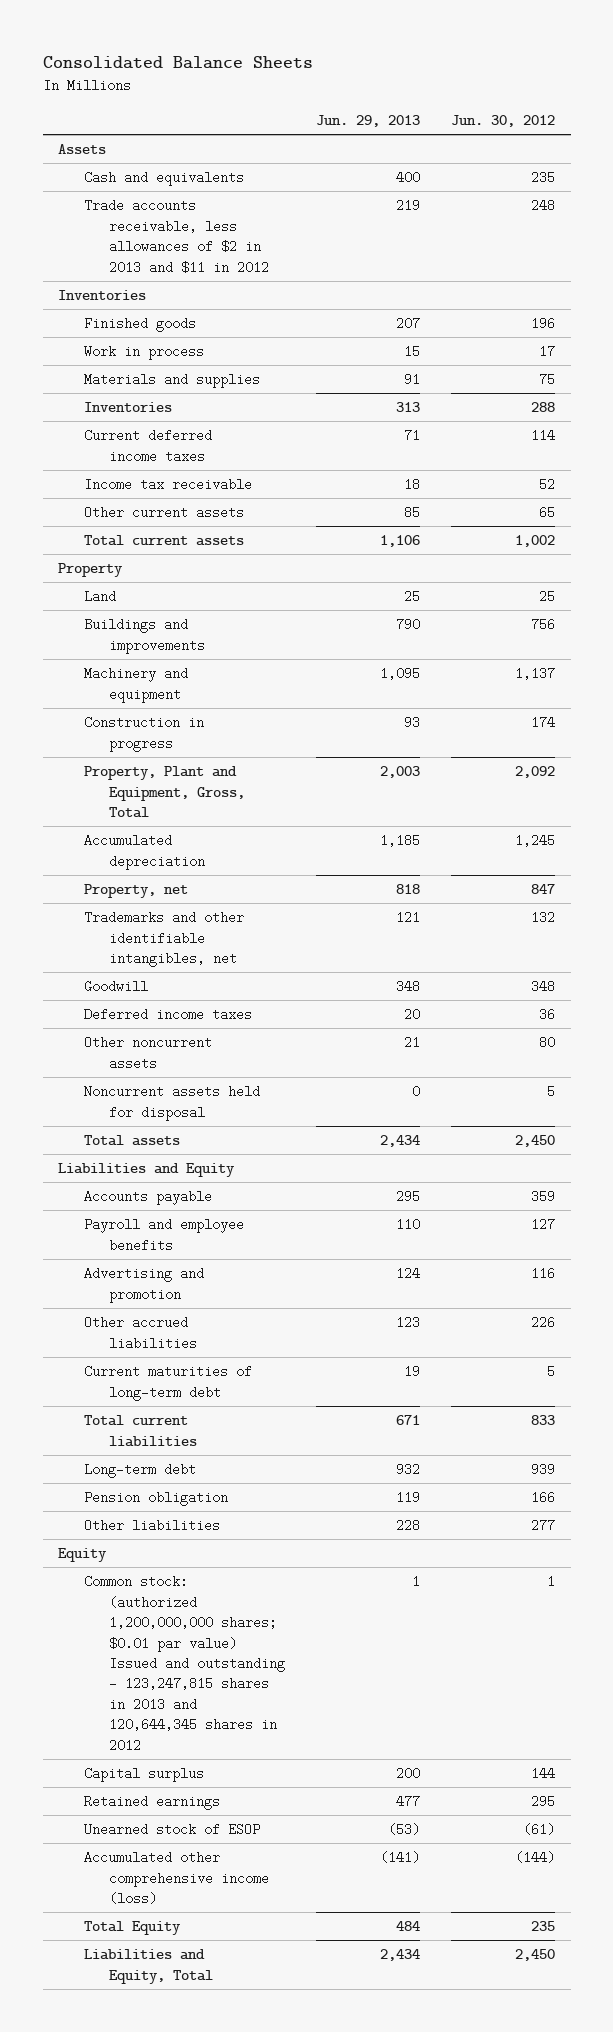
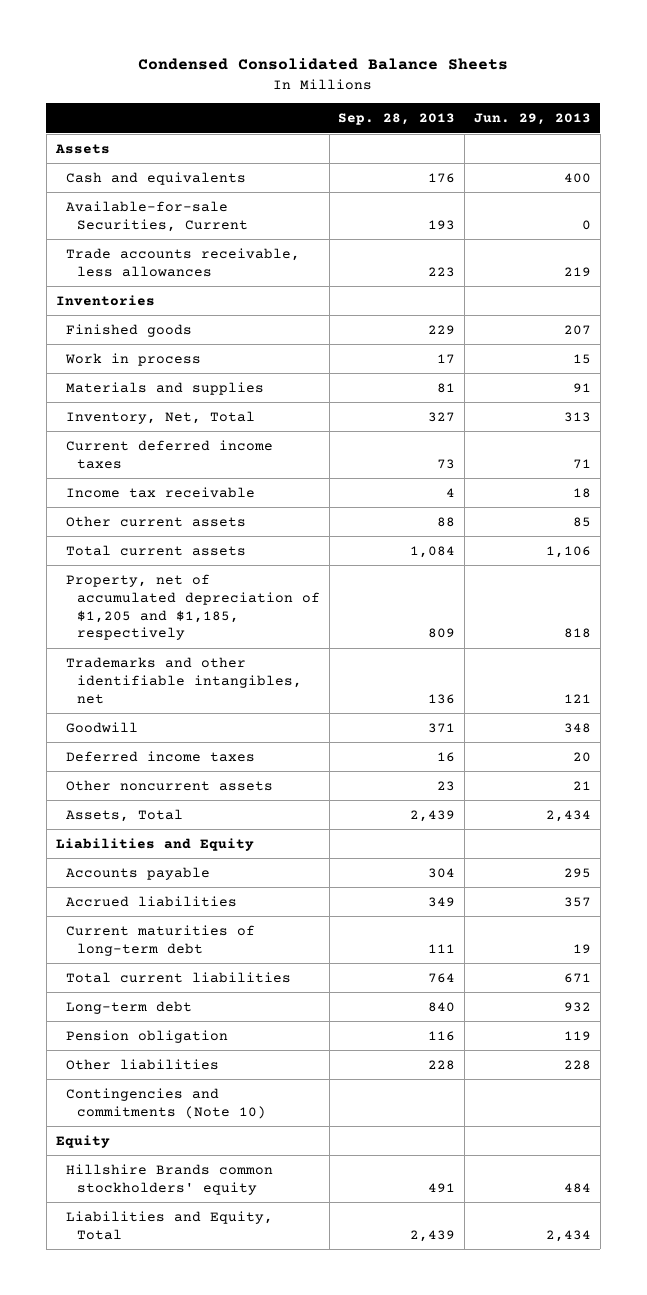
- Consolidated Balance Sheets
+ Condensed Consolidated Balance Sheets
- | Jun. 29, 2013 | Jun. 30, 2012
+ | Sep. 28, 2013 | Jun. 29, 2013
- Trade accounts receivable, less allowances of $2 in 2013 and $11 in 2012 | 219 | 248
+ Available-for-sale Securities, Current | 193 | 0
+ Trade accounts receivable, less allowances | 223 | 219
- Inventories | 313 | 288
+ Inventory, Net, Total | 327 | 313
- Property
- Land | 25 | 25
- Buildings and improvements | 790 | 756
- Machinery and equipment | 1,095 | 1,137
- Construction in progress | 93 | 174
- Property, Plant and Equipment, Gross, Total | 2,003 | 2,092
- Accumulated depreciation | 1,185 | 1,245
- Property, net | 818 | 847
+ Property, net of accumulated depreciation of $1,205 and $1,185, respectively | 809 | 818
- Noncurrent assets held for disposal | 0 | 5
- Total assets | 2,434 | 2,450
+ Assets, Total | 2,439 | 2,434
- Payroll and employee benefits | 110 | 127
- Advertising and promotion | 124 | 116
- Other accrued liabilities | 123 | 226
+ Accrued liabilities | 349 | 357
+ Contingencies and commitments (Note 10)
- Common stock: (authorized 1,200,000,000 shares; $0.01 par value) Issued and outstanding - 123,247,815 shares in 2013 and 120,644,345 shares in 2012 | 1 | 1
- Capital surplus | 200 | 144
- Retained earnings | 477 | 295
- Unearned stock of ESOP | (53) | (61)
- Accumulated other comprehensive income (loss) | (141) | (144)
- Total Equity | 484 | 235
+ Hillshire Brands common stockholders' equity | 491 | 484

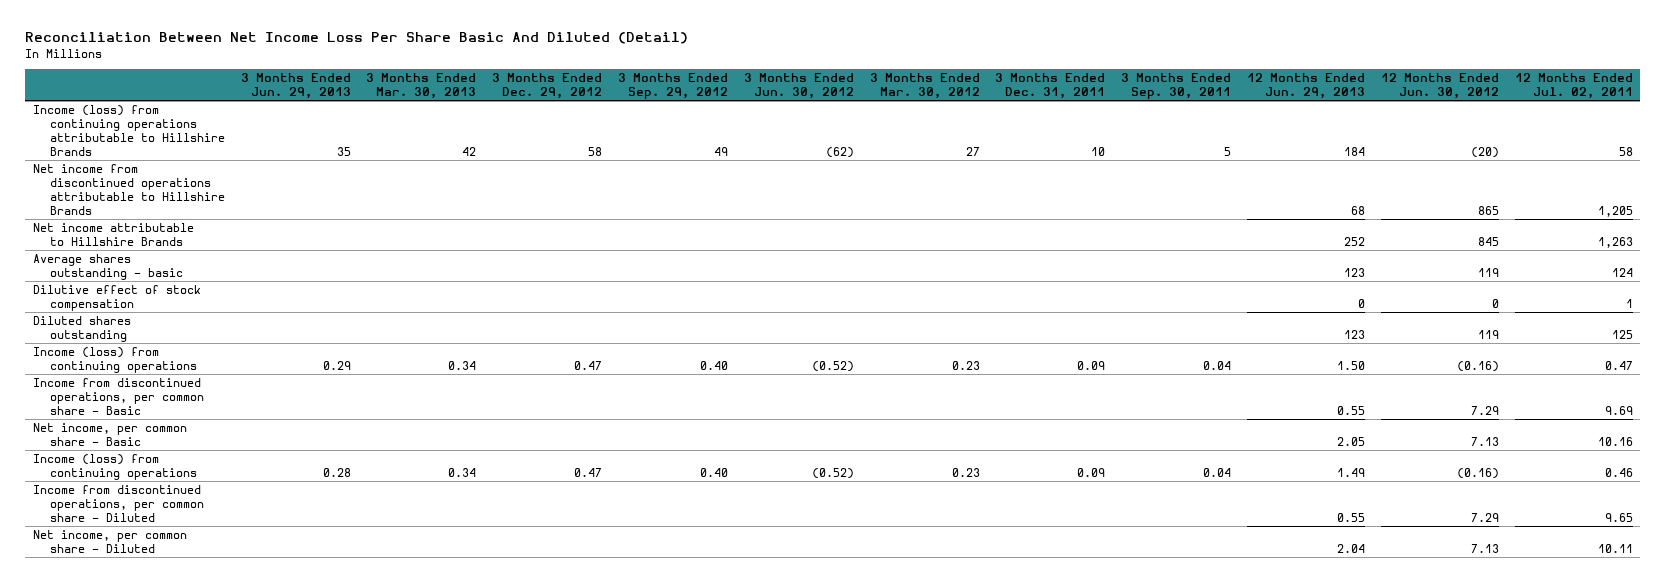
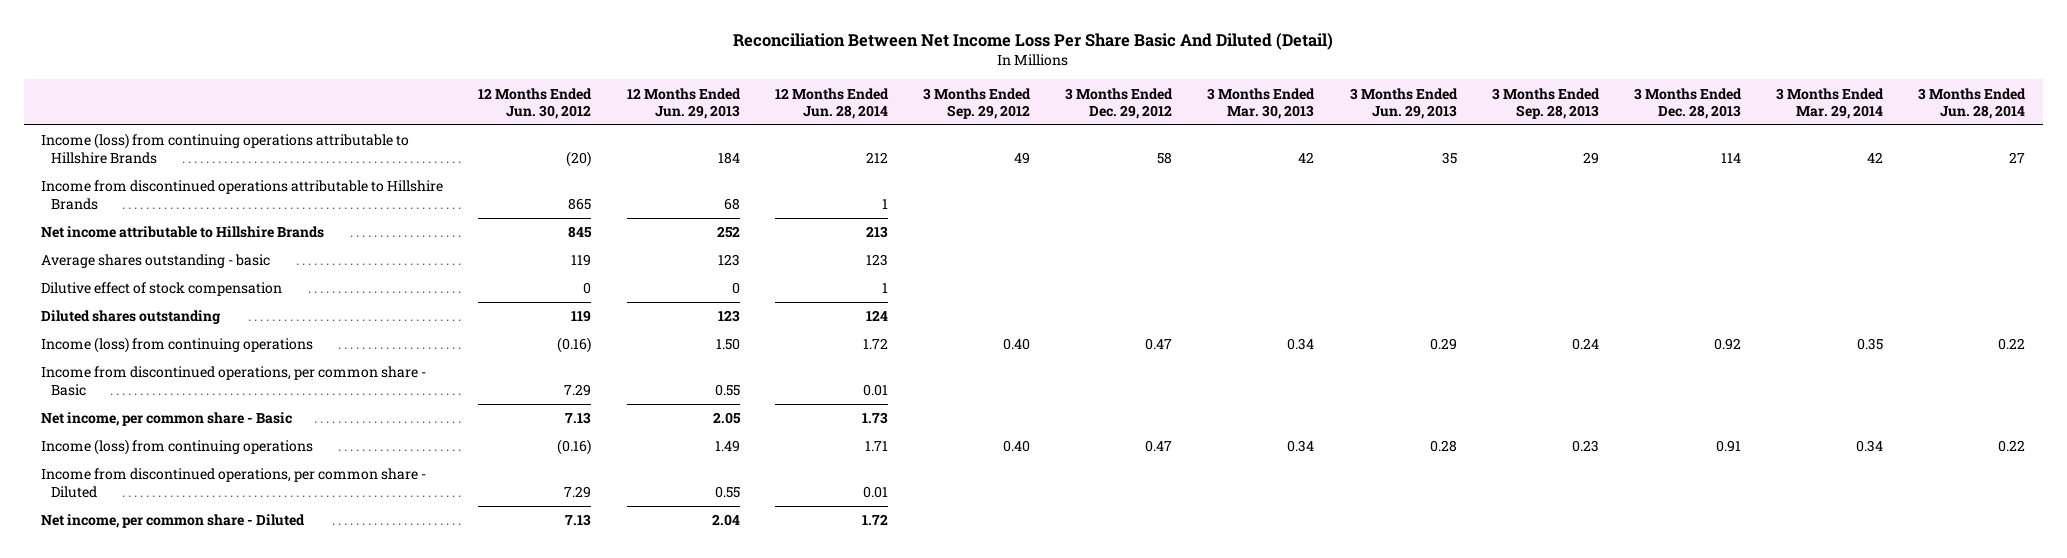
- | 3 Months Ended Jun. 29, 2013 | 3 Months Ended Mar. 30, 2013 | 3 Months Ended Dec. 29, 2012 | 3 Months Ended Sep. 29, 2012 | 3 Months Ended Jun. 30, 2012 | 3 Months Ended Mar. 30, 2012 | 3 Months Ended Dec. 31, 2011 | 3 Months Ended Sep. 30, 2011 | 12 Months Ended Jun. 29, 2013 | 12 Months Ended Jun. 30, 2012 | 12 Months Ended Jul. 02, 2011
+ | 12 Months Ended Jun. 30, 2012 | 12 Months Ended Jun. 29, 2013 | 12 Months Ended Jun. 28, 2014 | 3 Months Ended Sep. 29, 2012 | 3 Months Ended Dec. 29, 2012 | 3 Months Ended Mar. 30, 2013 | 3 Months Ended Jun. 29, 2013 | 3 Months Ended Sep. 28, 2013 | 3 Months Ended Dec. 28, 2013 | 3 Months Ended Mar. 29, 2014 | 3 Months Ended Jun. 28, 2014
- Net income from discontinued operations attributable to Hillshire Brands | | | | | | | | | 68 | 865 | 1,205
+ Income from discontinued operations attributable to Hillshire Brands | 865 | 68 | 1 | | | | | | | |

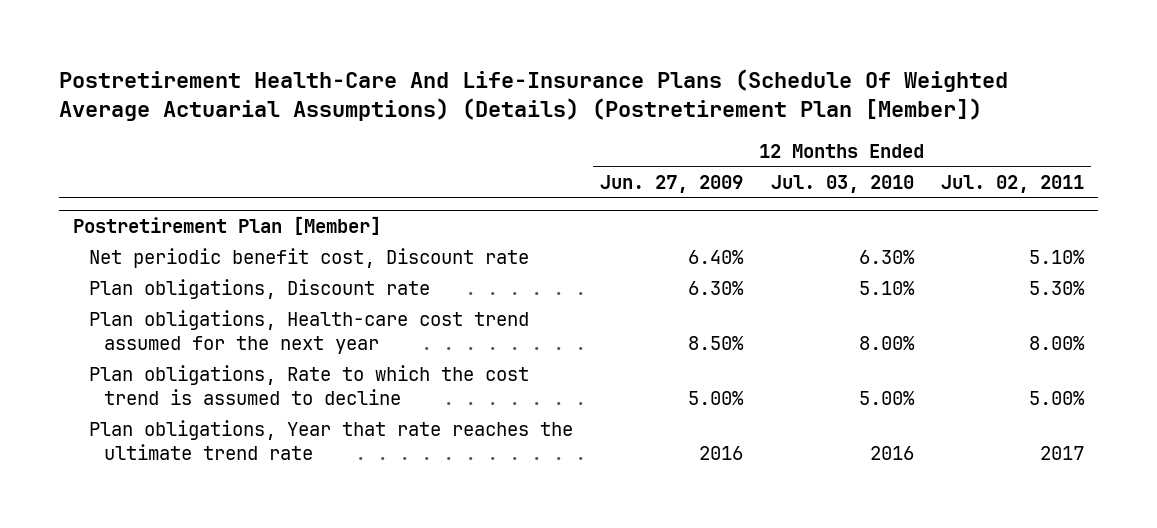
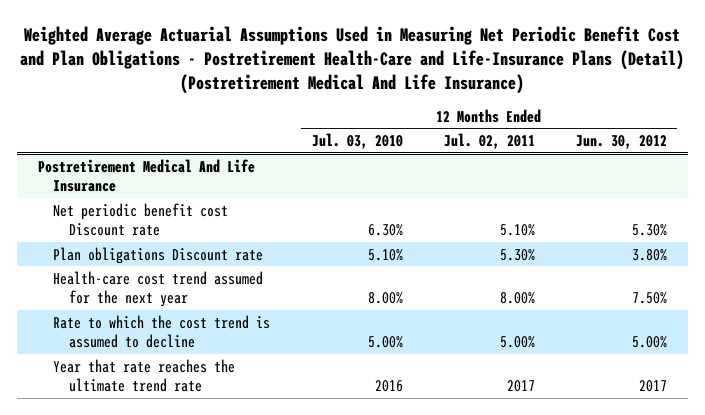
- Postretirement Health-Care And Life-Insurance Plans (Schedule Of Weighted Average Actuarial Assumptions) (Details) (Postretirement Plan [Member])
+ Weighted Average Actuarial Assumptions Used in Measuring Net Periodic Benefit Cost and Plan Obligations - Postretirement Health-Care and Life-Insurance Plans (Detail) (Postretirement Medical And Life Insurance)
- | 12 Months Ended Jun. 27, 2009 | 12 Months Ended Jul. 03, 2010 | 12 Months Ended Jul. 02, 2011
+ | 12 Months Ended Jul. 03, 2010 | 12 Months Ended Jul. 02, 2011 | 12 Months Ended Jun. 30, 2012
- Postretirement Plan [Member]
- Net periodic benefit cost, Discount rate | 6.40% | 6.30% | 5.10%
- Plan obligations, Discount rate | 6.30% | 5.10% | 5.30%
- Plan obligations, Health-care cost trend assumed for the next year | 8.50% | 8.00% | 8.00%
- Plan obligations, Rate to which the cost trend is assumed to decline | 5.00% | 5.00% | 5.00%
- Plan obligations, Year that rate reaches the ultimate trend rate | 2016 | 2016 | 2017
+ Postretirement Medical And Life Insurance
+ Net periodic benefit cost Discount rate | 6.30% | 5.10% | 5.30%
+ Plan obligations Discount rate | 5.10% | 5.30% | 3.80%
+ Health-care cost trend assumed for the next year | 8.00% | 8.00% | 7.50%
+ Rate to which the cost trend is assumed to decline | 5.00% | 5.00% | 5.00%
+ Year that rate reaches the ultimate trend rate | 2016 | 2017 | 2017

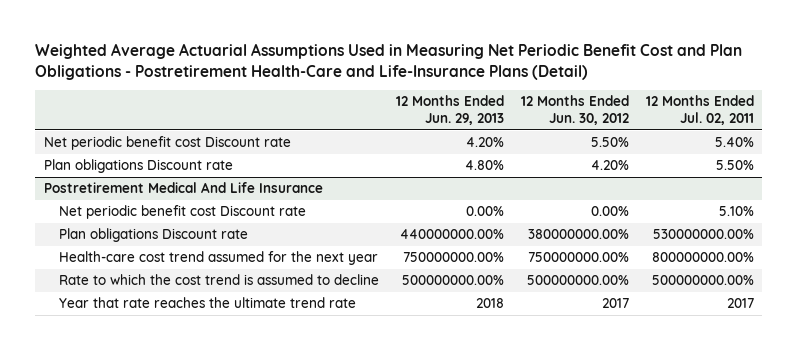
- Weighted Average Actuarial Assumptions Used in Measuring Net Periodic Benefit Cost and Plan Obligations - Postretirement Health-Care and Life-Insurance Plans (Detail) (Postretirement Medical And Life Insurance)
+ Weighted Average Actuarial Assumptions Used in Measuring Net Periodic Benefit Cost and Plan Obligations - Postretirement Health-Care and Life-Insurance Plans (Detail)
- | 12 Months Ended Jul. 03, 2010 | 12 Months Ended Jul. 02, 2011 | 12 Months Ended Jun. 30, 2012
+ | 12 Months Ended Jun. 29, 2013 | 12 Months Ended Jun. 30, 2012 | 12 Months Ended Jul. 02, 2011
+ Net periodic benefit cost Discount rate | 4.20% | 5.50% | 5.40%
+ Plan obligations Discount rate | 4.80% | 4.20% | 5.50%
@ Postretirement Medical And Life Insurance
- Net periodic benefit cost Discount rate | 6.30% | 5.10% | 5.30%
- Plan obligations Discount rate | 5.10% | 5.30% | 3.80%
- Health-care cost trend assumed for the next year | 8.00% | 8.00% | 7.50%
- Rate to which the cost trend is assumed to decline | 5.00% | 5.00% | 5.00%
+ Net periodic benefit cost Discount rate | 0.00% | 0.00% | 5.10%
+ Plan obligations Discount rate | 440000000.00% | 380000000.00% | 530000000.00%
+ Health-care cost trend assumed for the next year | 750000000.00% | 750000000.00% | 800000000.00%
+ Rate to which the cost trend is assumed to decline | 500000000.00% | 500000000.00% | 500000000.00%

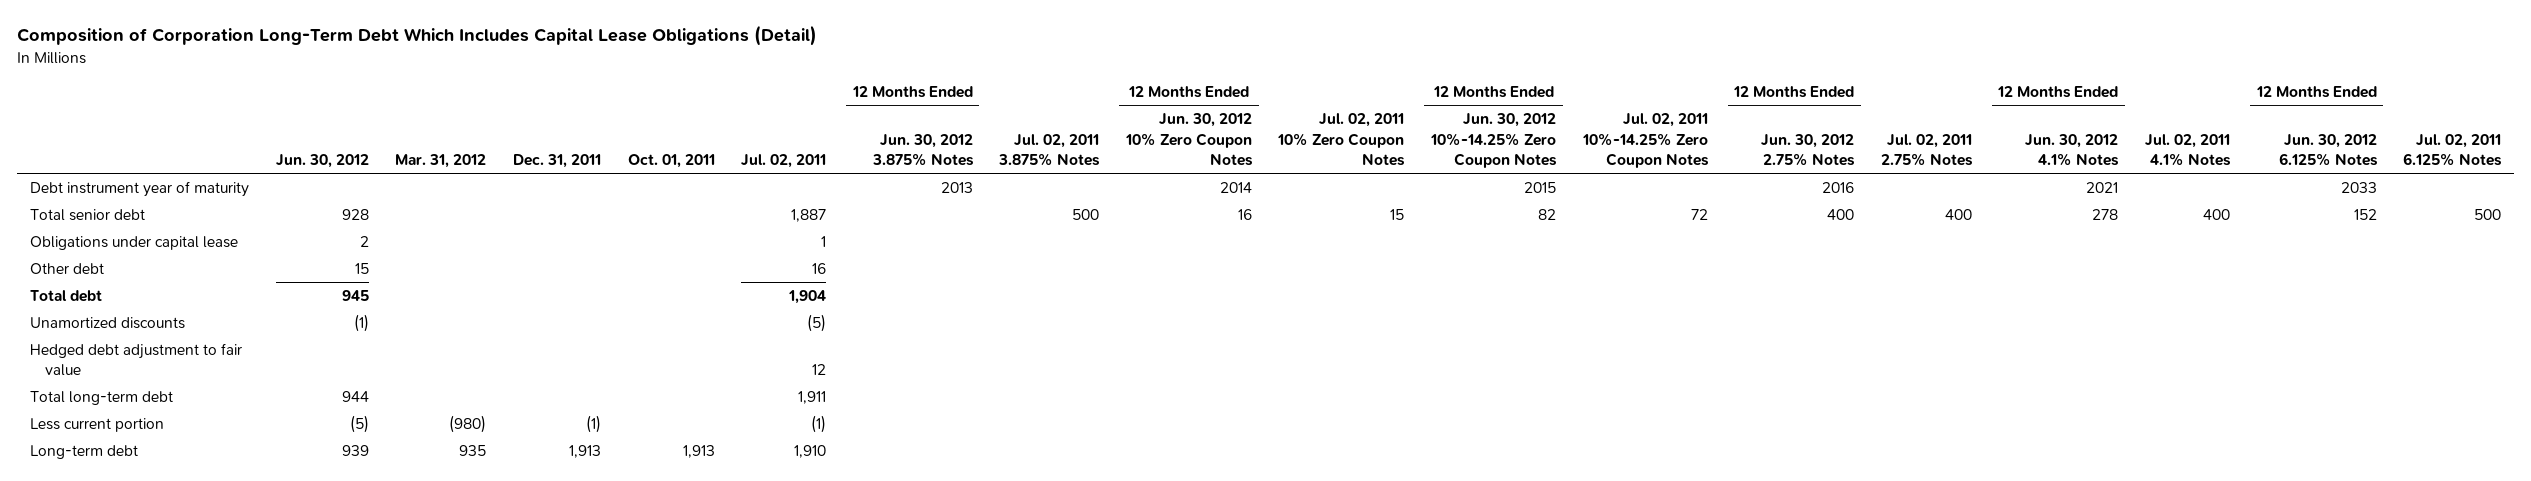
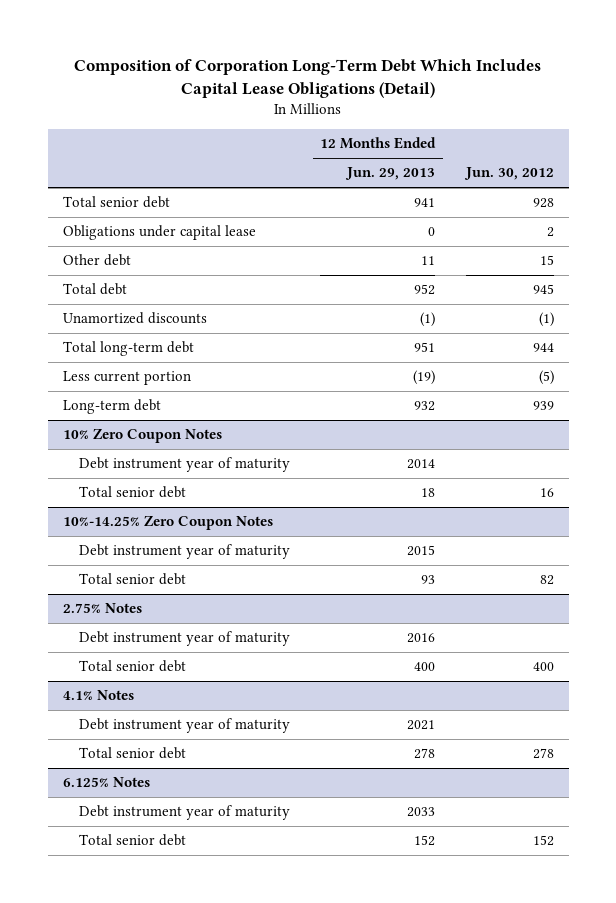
- | Jun. 30, 2012 | Mar. 31, 2012 | Dec. 31, 2011 | Oct. 01, 2011 | Jul. 02, 2011 | 12 Months Ended Jun. 30, 2012 3.875% Notes | Jul. 02, 2011 3.875% Notes | 12 Months Ended Jun. 30, 2012 10% Zero Coupon Notes | Jul. 02, 2011 10% Zero Coupon Notes | 12 Months Ended Jun. 30, 2012 10%-14.25% Zero Coupon Notes | Jul. 02, 2011 10%-14.25% Zero Coupon Notes | 12 Months Ended Jun. 30, 2012 2.75% Notes | Jul. 02, 2011 2.75% Notes | 12 Months Ended Jun. 30, 2012 4.1% Notes | Jul. 02, 2011 4.1% Notes | 12 Months Ended Jun. 30, 2012 6.125% Notes | Jul. 02, 2011 6.125% Notes
+ | 12 Months Ended Jun. 29, 2013 | Jun. 30, 2012
- Debt instrument year of maturity | | | | | | 2013 | | 2014 | | 2015 | | 2016 | | 2021 | | 2033 |
- Hedged debt adjustment to fair value | | | | | 12 | | | | | | | | | | | |
+ 10% Zero Coupon Notes
+ Debt instrument year of maturity | 2014 |
+ Total senior debt | 18 | 16
+ 10%-14.25% Zero Coupon Notes
+ Debt instrument year of maturity | 2015 |
+ Total senior debt | 93 | 82
+ 2.75% Notes
+ Debt instrument year of maturity | 2016 |
+ Total senior debt | 400 | 400
+ 4.1% Notes
+ Debt instrument year of maturity | 2021 |
+ Total senior debt | 278 | 278
+ 6.125% Notes
+ Debt instrument year of maturity | 2033 |
+ Total senior debt | 152 | 152

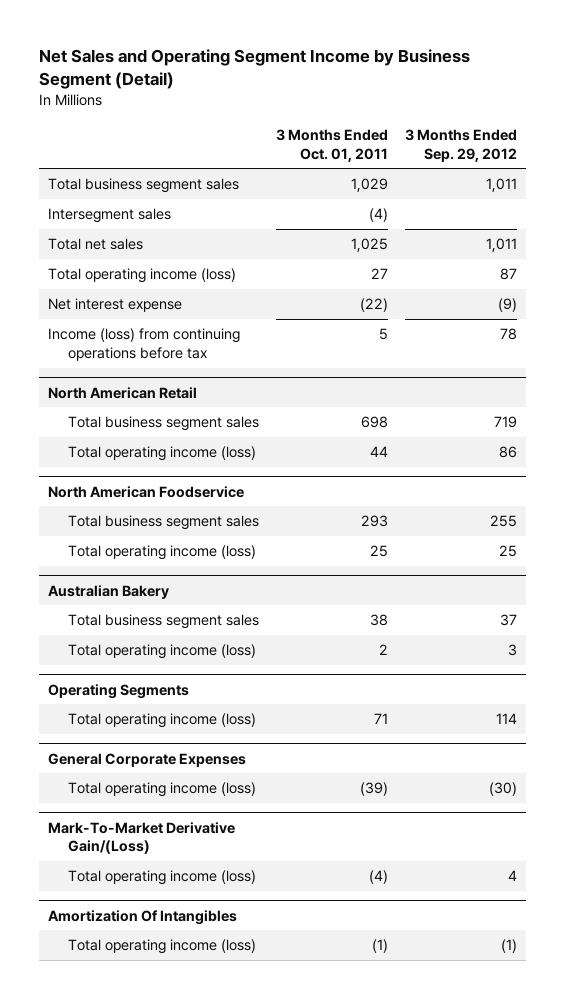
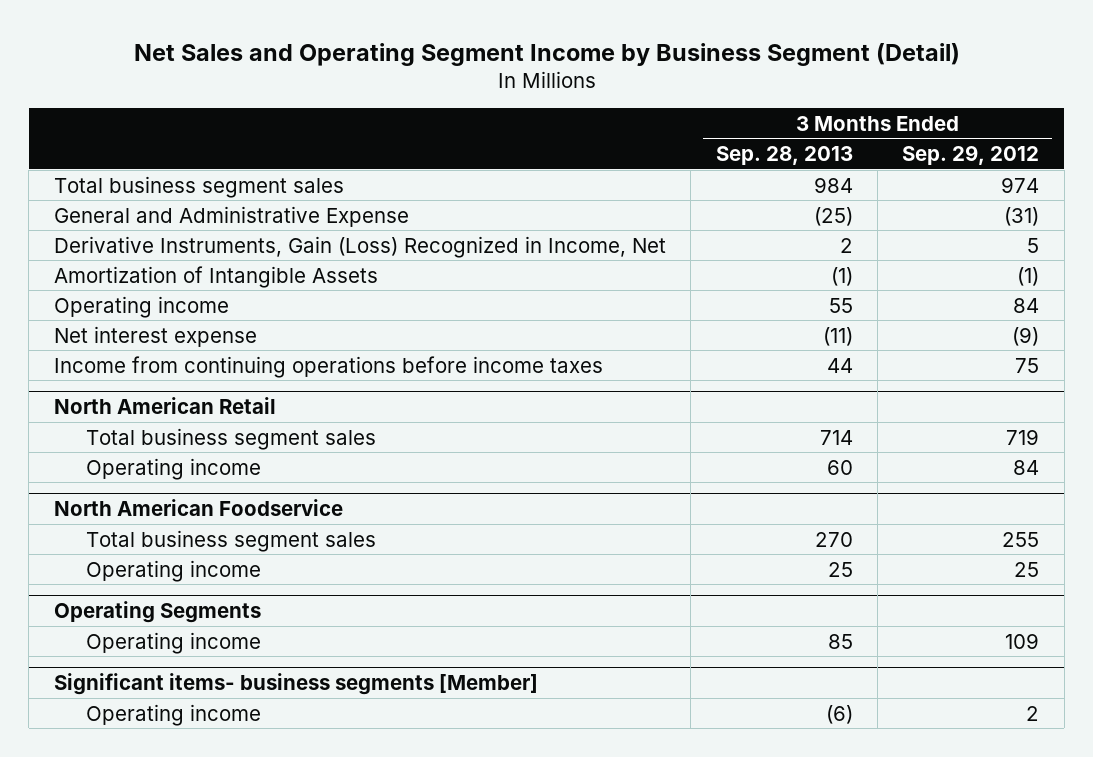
- | 3 Months Ended Oct. 01, 2011 | 3 Months Ended Sep. 29, 2012
+ | 3 Months Ended Sep. 28, 2013 | 3 Months Ended Sep. 29, 2012
- Total business segment sales | 1,029 | 1,011
- Intersegment sales | (4) |
- Total net sales | 1,025 | 1,011
- Total operating income (loss) | 27 | 87
+ Total business segment sales | 984 | 974
+ General and Administrative Expense | (25) | (31)
+ Derivative Instruments, Gain (Loss) Recognized in Income, Net | 2 | 5
+ Amortization of Intangible Assets | (1) | (1)
+ Operating income | 55 | 84
- Income (loss) from continuing operations before tax | 5 | 78
+ Income from continuing operations before income taxes | 44 | 75
@ North American Retail
- Total operating income (loss) | 44 | 86
+ Operating income | 60 | 84
@ North American Foodservice
- Total operating income (loss) | 25 | 25
- Australian Bakery
- Total business segment sales | 38 | 37
- Total operating income (loss) | 2 | 3
@ North American Foodservice
+ Operating income | 25 | 25
@ Operating Segments
- Total operating income (loss) | 71 | 114
- General Corporate Expenses
- Total operating income (loss) | (39) | (30)
- Mark-To-Market Derivative Gain/(Loss)
- Total operating income (loss) | (4) | 4
- Amortization Of Intangibles
- Total operating income (loss) | (1) | (1)
@ Operating Segments
+ Operating income | 85 | 109
+ Significant items- business segments [Member]
+ Operating income | (6) | 2

